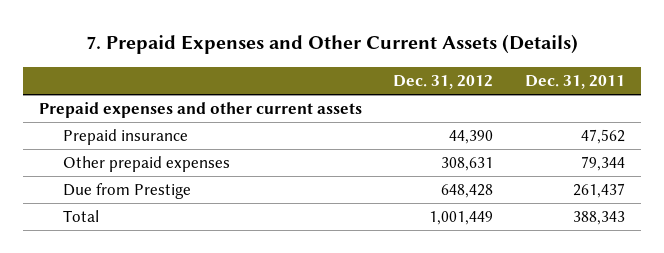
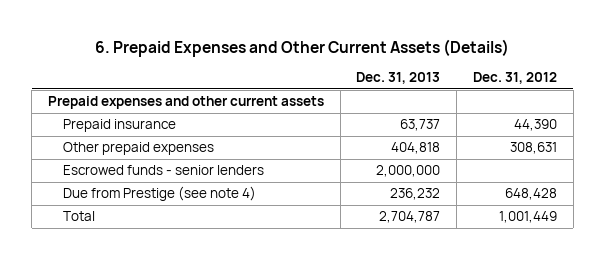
- 7. Prepaid Expenses and Other Current Assets (Details)
+ 6. Prepaid Expenses and Other Current Assets (Details)
- | Dec. 31, 2012 | Dec. 31, 2011
+ | Dec. 31, 2013 | Dec. 31, 2012
- Due from Prestige | 648,428 | 261,437
+ Escrowed funds - senior lenders | 2,000,000 |
+ Due from Prestige (see note 4) | 236,232 | 648,428

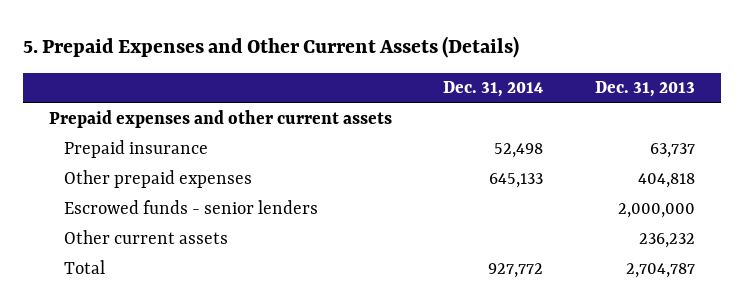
- 6. Prepaid Expenses and Other Current Assets (Details)
+ 5. Prepaid Expenses and Other Current Assets (Details)
- | Dec. 31, 2013 | Dec. 31, 2012
+ | Dec. 31, 2014 | Dec. 31, 2013
- Due from Prestige (see note 4) | 236,232 | 648,428
+ Other current assets | | 236,232

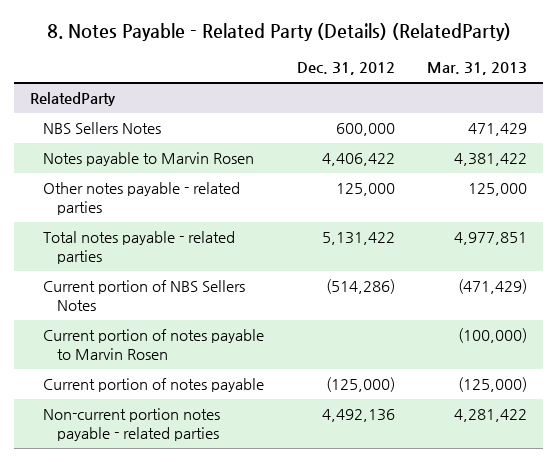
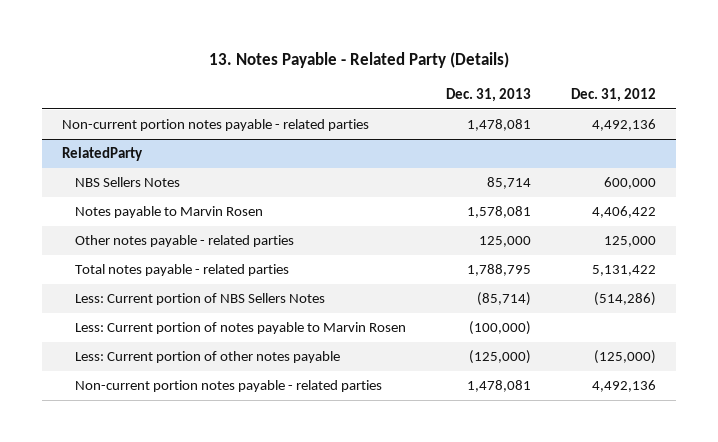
- 8. Notes Payable - Related Party (Details) (RelatedParty)
+ 13. Notes Payable - Related Party (Details)
- | Dec. 31, 2012 | Mar. 31, 2013
+ | Dec. 31, 2013 | Dec. 31, 2012
+ Non-current portion notes payable - related parties | 1,478,081 | 4,492,136
@ RelatedParty
- Current portion of NBS Sellers Notes | (514,286) | (471,429)
- Current portion of notes payable to Marvin Rosen | | (100,000)
- Current portion of notes payable | (125,000) | (125,000)
+ Less: Current portion of NBS Sellers Notes | (85,714) | (514,286)
+ Less: Current portion of notes payable to Marvin Rosen | (100,000) |
+ Less: Current portion of other notes payable | (125,000) | (125,000)

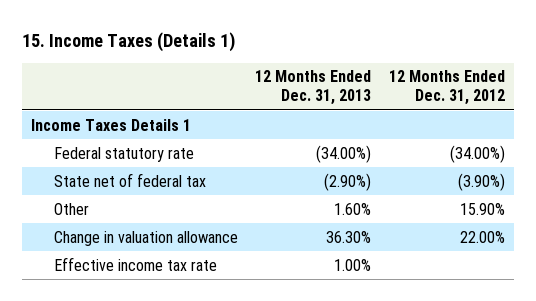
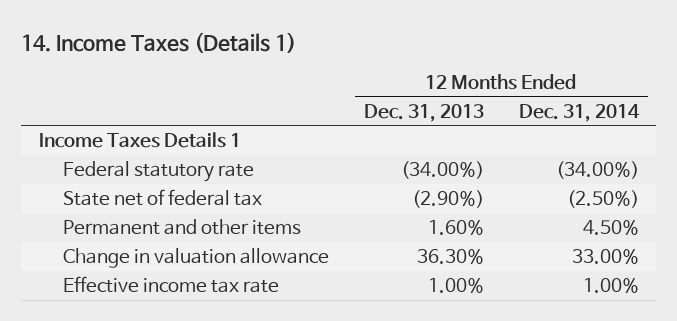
- 15. Income Taxes (Details 1)
+ 14. Income Taxes (Details 1)
- | 12 Months Ended Dec. 31, 2013 | 12 Months Ended Dec. 31, 2012
+ | 12 Months Ended Dec. 31, 2013 | 12 Months Ended Dec. 31, 2014
- Other | 1.60% | 15.90%
+ Permanent and other items | 1.60% | 4.50%

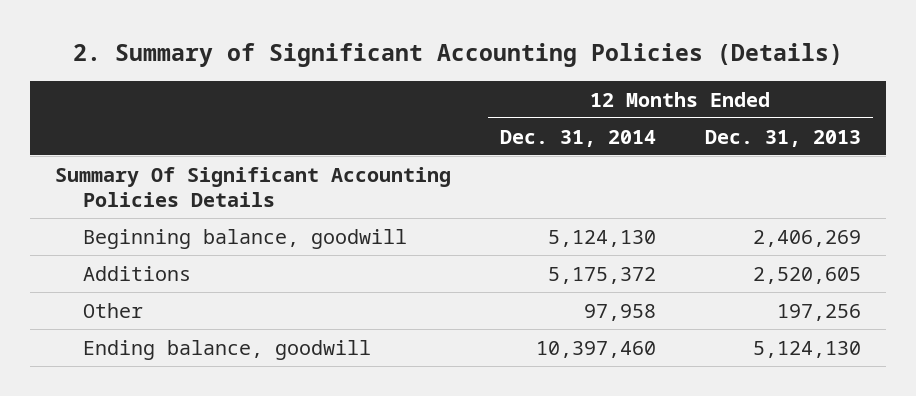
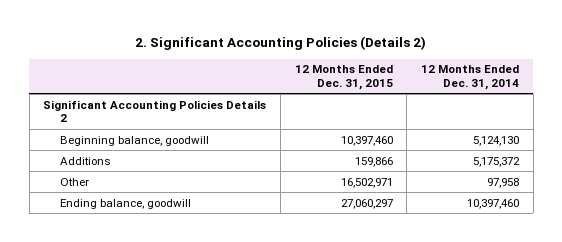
- 2. Summary of Significant Accounting Policies (Details)
+ 2. Significant Accounting Policies (Details 2)
- | 12 Months Ended Dec. 31, 2014 | 12 Months Ended Dec. 31, 2013
+ | 12 Months Ended Dec. 31, 2015 | 12 Months Ended Dec. 31, 2014
- Summary Of Significant Accounting Policies Details
+ Significant Accounting Policies Details 2

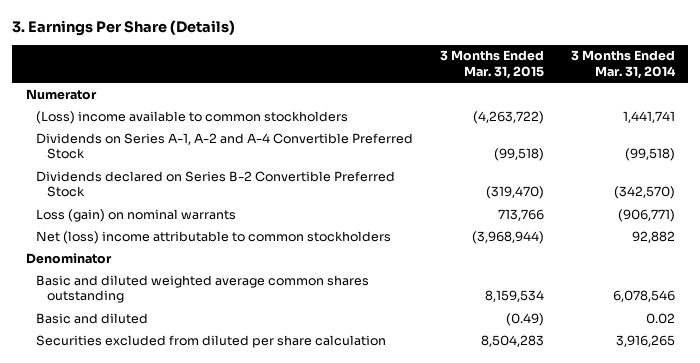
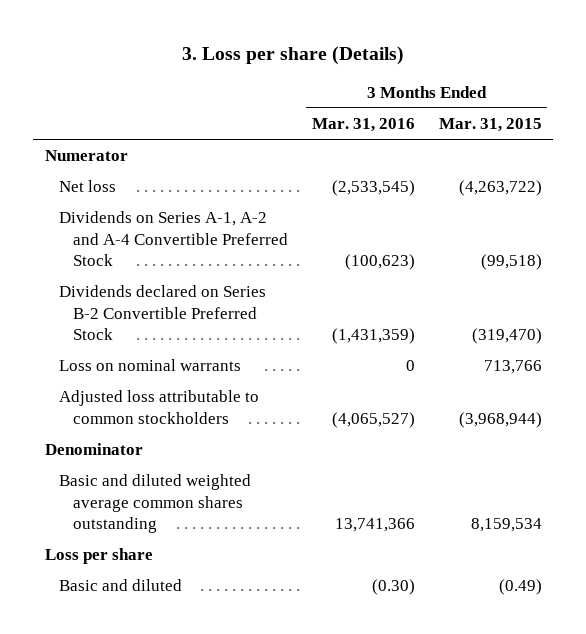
- 3. Earnings Per Share (Details)
+ 3. Loss per share (Details)
- | 3 Months Ended Mar. 31, 2015 | 3 Months Ended Mar. 31, 2014
+ | 3 Months Ended Mar. 31, 2016 | 3 Months Ended Mar. 31, 2015
- (Loss) income available to common stockholders | (4,263,722) | 1,441,741
+ Net loss | (2,533,545) | (4,263,722)
- Loss (gain) on nominal warrants | 713,766 | (906,771)
- Net (loss) income attributable to common stockholders | (3,968,944) | 92,882
+ Loss on nominal warrants | 0 | 713,766
+ Adjusted loss attributable to common stockholders | (4,065,527) | (3,968,944)
+ Loss per share
- Securities excluded from diluted per share calculation | 8,504,283 | 3,916,265

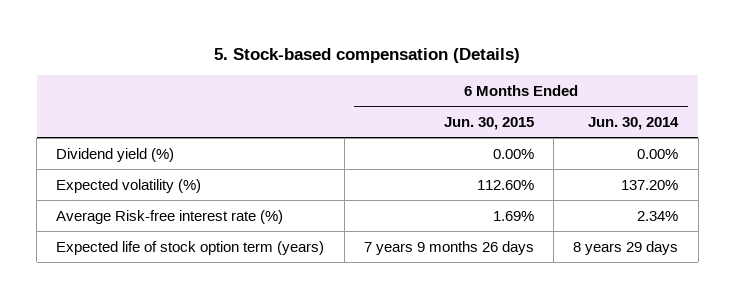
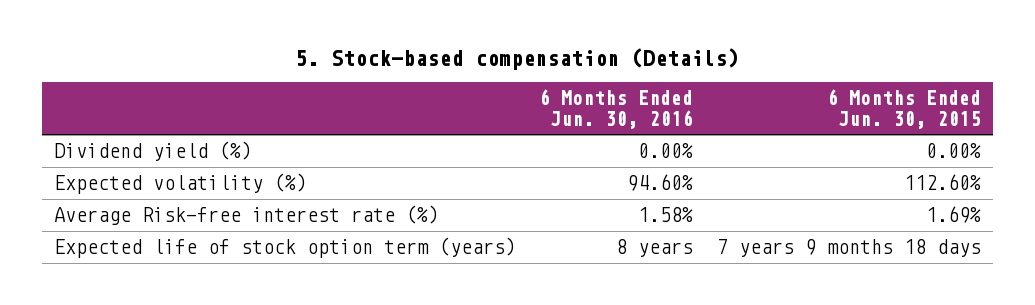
- | 6 Months Ended Jun. 30, 2015 | 6 Months Ended Jun. 30, 2014
+ | 6 Months Ended Jun. 30, 2016 | 6 Months Ended Jun. 30, 2015
- Expected life of stock option term (years) | 7 years 9 months 26 days | 8 years 29 days
+ Expected life of stock option term (years) | 8 years | 7 years 9 months 18 days

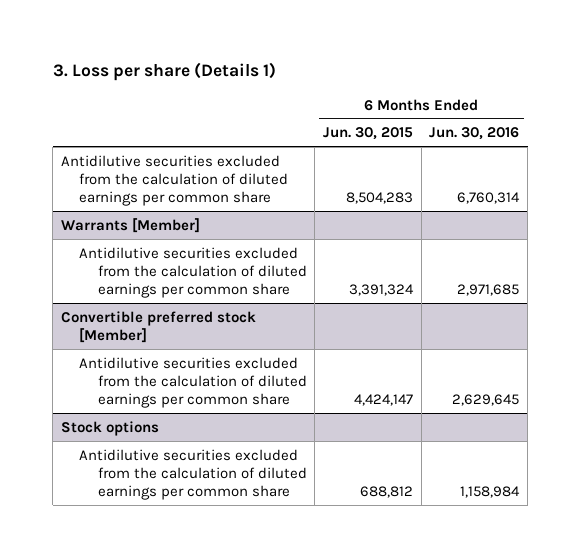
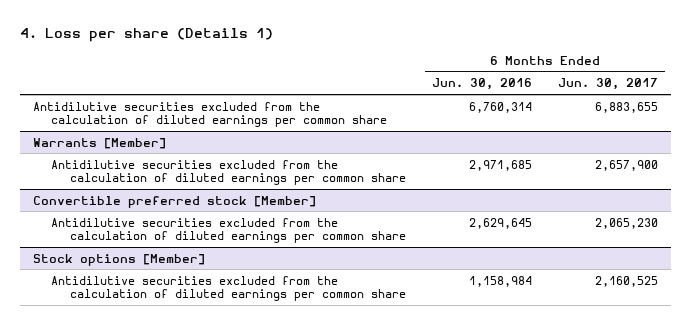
- 3. Loss per share (Details 1)
+ 4. Loss per share (Details 1)
- | 6 Months Ended Jun. 30, 2015 | 6 Months Ended Jun. 30, 2016
+ | 6 Months Ended Jun. 30, 2016 | 6 Months Ended Jun. 30, 2017
- Stock options
+ Stock options [Member]

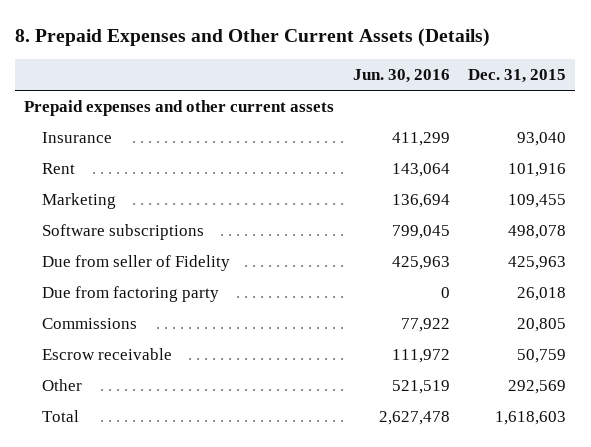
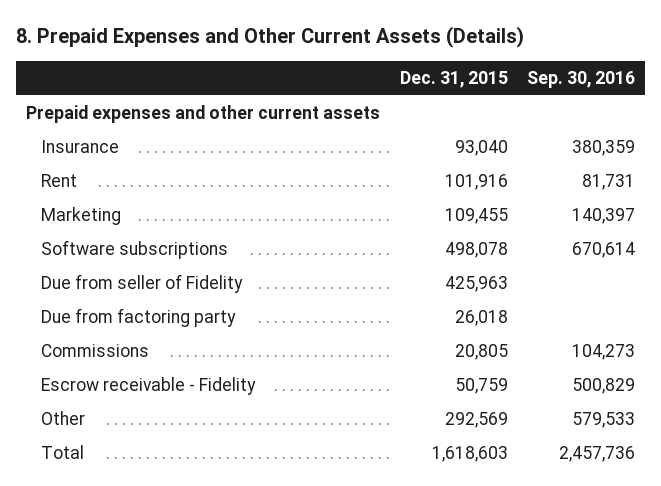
- | Jun. 30, 2016 | Dec. 31, 2015
+ | Dec. 31, 2015 | Sep. 30, 2016
- Escrow receivable | 111,972 | 50,759
+ Escrow receivable - Fidelity | 50,759 | 500,829

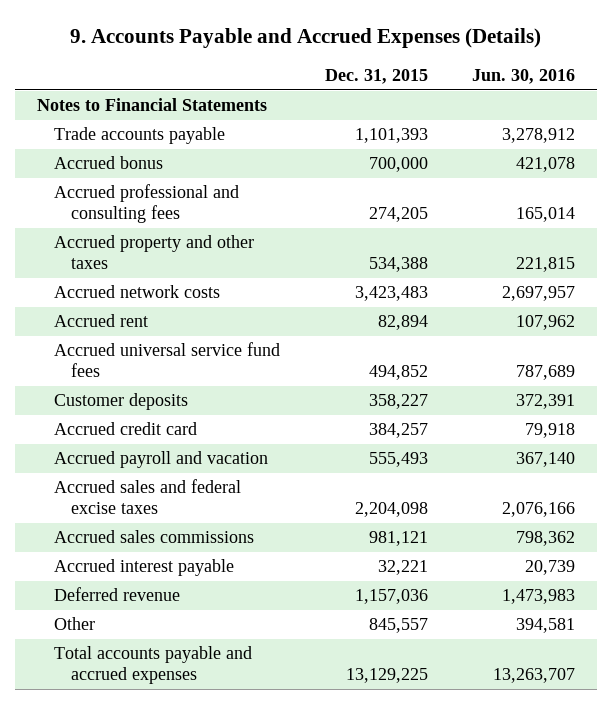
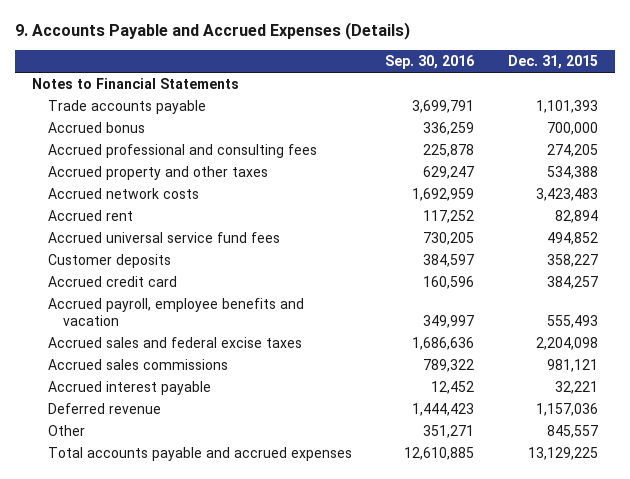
- | Dec. 31, 2015 | Jun. 30, 2016
+ | Sep. 30, 2016 | Dec. 31, 2015
- Accrued payroll and vacation | 555,493 | 367,140
+ Accrued payroll, employee benefits and vacation | 349,997 | 555,493

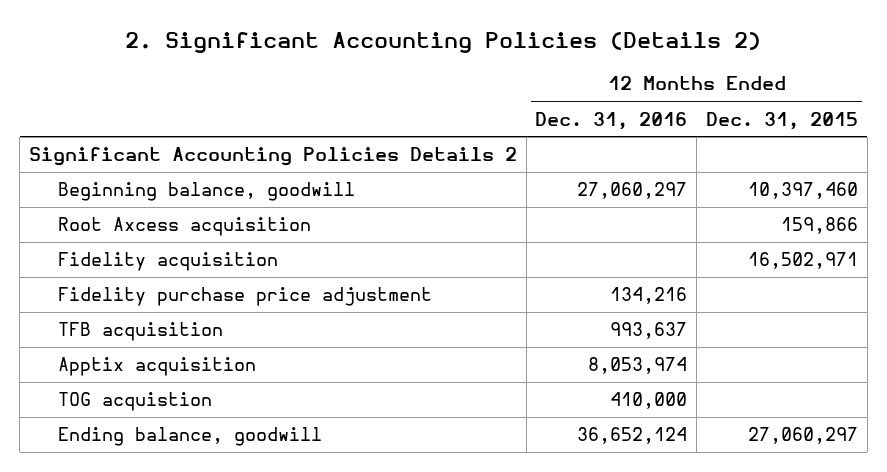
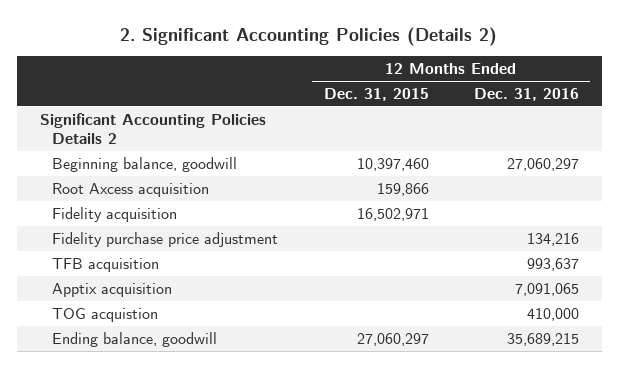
- | 12 Months Ended Dec. 31, 2016 | 12 Months Ended Dec. 31, 2015
+ | 12 Months Ended Dec. 31, 2015 | 12 Months Ended Dec. 31, 2016
- Apptix acquisition | 8,053,974 |
+ Apptix acquisition | | 7,091,065
- Ending balance, goodwill | 36,652,124 | 27,060,297
+ Ending balance, goodwill | 27,060,297 | 35,689,215

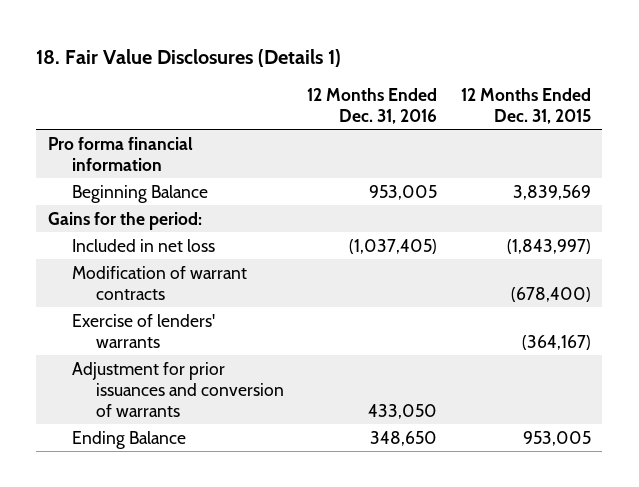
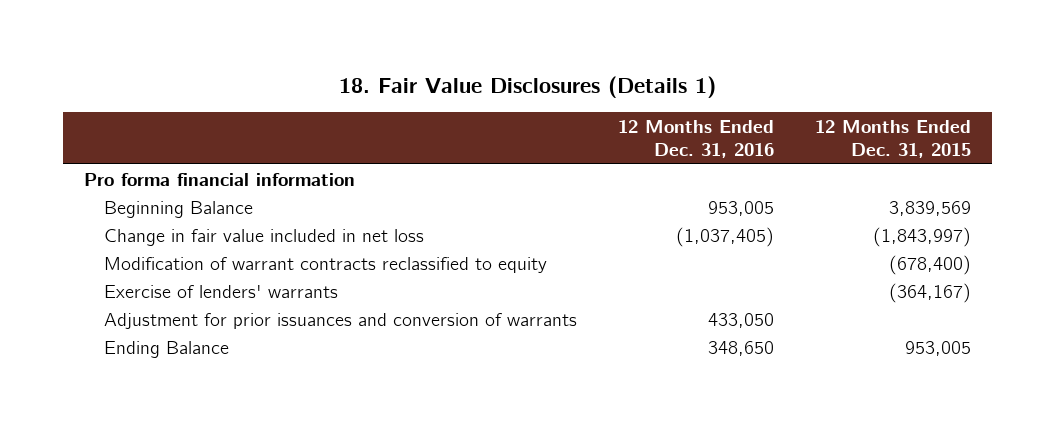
- Gains for the period:
- Included in net loss | (1,037,405) | (1,843,997)
- Modification of warrant contracts | | (678,400)
+ Change in fair value included in net loss | (1,037,405) | (1,843,997)
+ Modification of warrant contracts reclassified to equity | | (678,400)

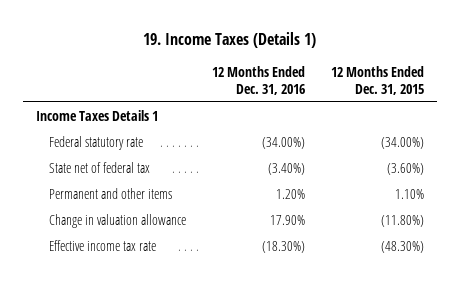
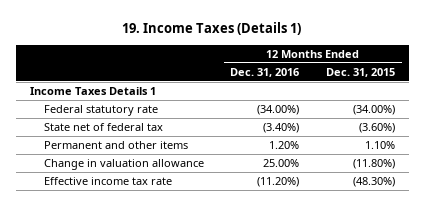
- Change in valuation allowance | 17.90% | (11.80%)
- Effective income tax rate | (18.30%) | (48.30%)
+ Change in valuation allowance | 25.00% | (11.80%)
+ Effective income tax rate | (11.20%) | (48.30%)

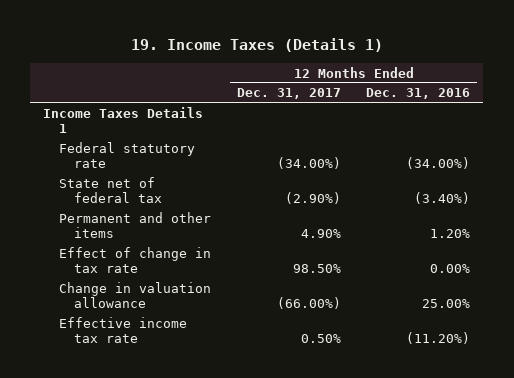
- | 12 Months Ended Dec. 31, 2016 | 12 Months Ended Dec. 31, 2015
+ | 12 Months Ended Dec. 31, 2017 | 12 Months Ended Dec. 31, 2016
+ Effect of change in tax rate | 98.50% | 0.00%

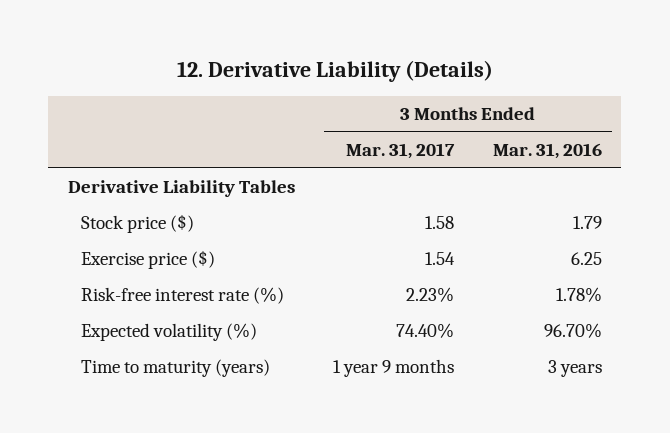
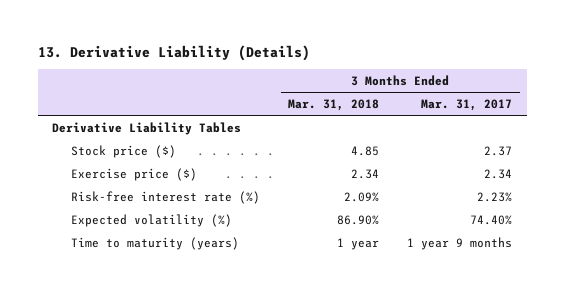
- 12. Derivative Liability (Details)
+ 13. Derivative Liability (Details)
- | 3 Months Ended Mar. 31, 2017 | 3 Months Ended Mar. 31, 2016
+ | 3 Months Ended Mar. 31, 2018 | 3 Months Ended Mar. 31, 2017
- Stock price ($) | 1.58 | 1.79
- Exercise price ($) | 1.54 | 6.25
+ Stock price ($) | 4.85 | 2.37
+ Exercise price ($) | 2.34 | 2.34

